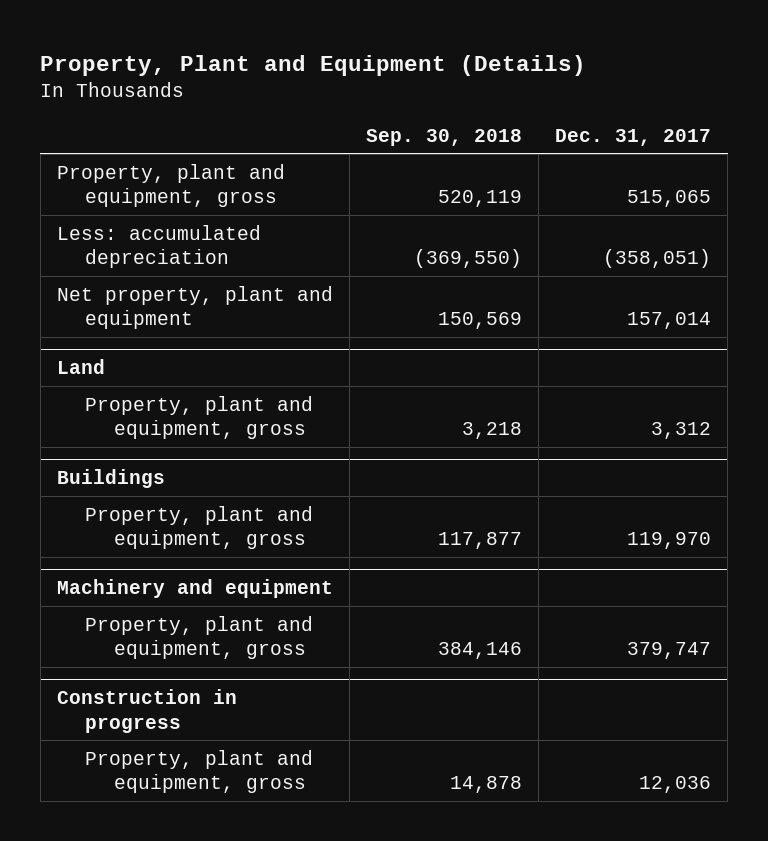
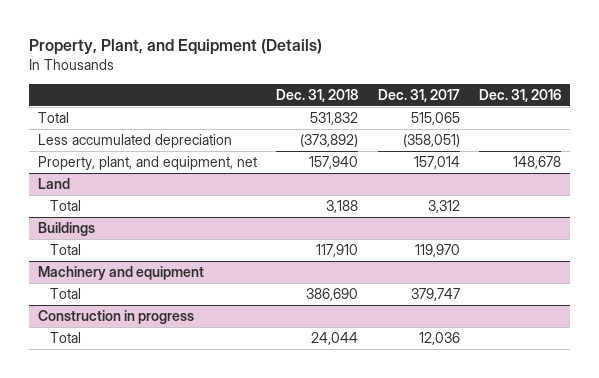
- Property, Plant and Equipment (Details)
+ Property, Plant, and Equipment (Details)
- | Sep. 30, 2018 | Dec. 31, 2017
+ | Dec. 31, 2018 | Dec. 31, 2017 | Dec. 31, 2016
- Property, plant and equipment, gross | 520,119 | 515,065
- Less: accumulated depreciation | (369,550) | (358,051)
- Net property, plant and equipment | 150,569 | 157,014
+ Total | 531,832 | 515,065 |
+ Less accumulated depreciation | (373,892) | (358,051) |
+ Property, plant, and equipment, net | 157,940 | 157,014 | 148,678
@ Land
- Property, plant and equipment, gross | 3,218 | 3,312
+ Total | 3,188 | 3,312 |
@ Buildings
- Property, plant and equipment, gross | 117,877 | 119,970
+ Total | 117,910 | 119,970 |
@ Machinery and equipment
- Property, plant and equipment, gross | 384,146 | 379,747
+ Total | 386,690 | 379,747 |
@ Construction in progress
- Property, plant and equipment, gross | 14,878 | 12,036
+ Total | 24,044 | 12,036 |

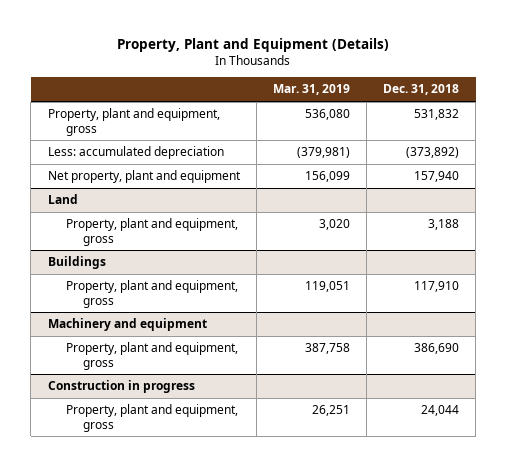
- Property, Plant, and Equipment (Details)
+ Property, Plant and Equipment (Details)
- | Dec. 31, 2018 | Dec. 31, 2017 | Dec. 31, 2016
+ | Mar. 31, 2019 | Dec. 31, 2018
- Total | 531,832 | 515,065 |
- Less accumulated depreciation | (373,892) | (358,051) |
- Property, plant, and equipment, net | 157,940 | 157,014 | 148,678
+ Property, plant and equipment, gross | 536,080 | 531,832
+ Less: accumulated depreciation | (379,981) | (373,892)
+ Net property, plant and equipment | 156,099 | 157,940
@ Land
- Total | 3,188 | 3,312 |
+ Property, plant and equipment, gross | 3,020 | 3,188
@ Buildings
- Total | 117,910 | 119,970 |
+ Property, plant and equipment, gross | 119,051 | 117,910
@ Machinery and equipment
- Total | 386,690 | 379,747 |
+ Property, plant and equipment, gross | 387,758 | 386,690
@ Construction in progress
- Total | 24,044 | 12,036 |
+ Property, plant and equipment, gross | 26,251 | 24,044

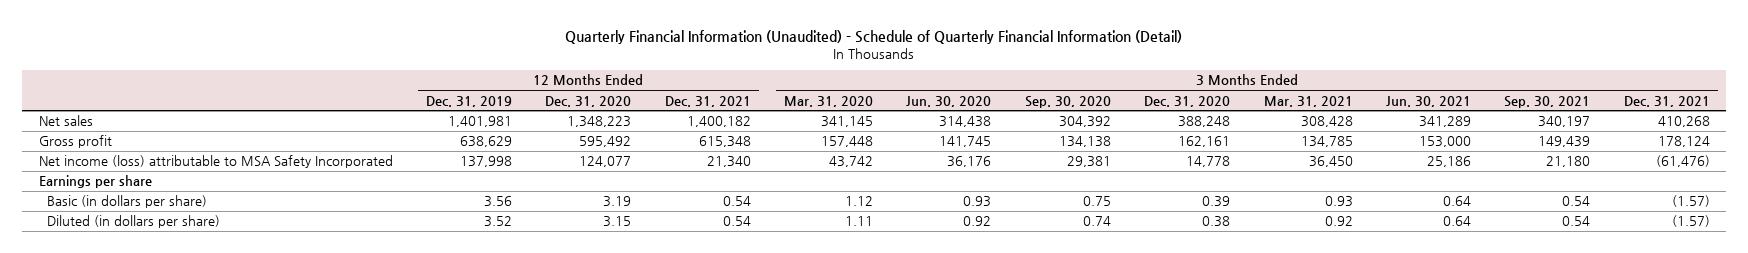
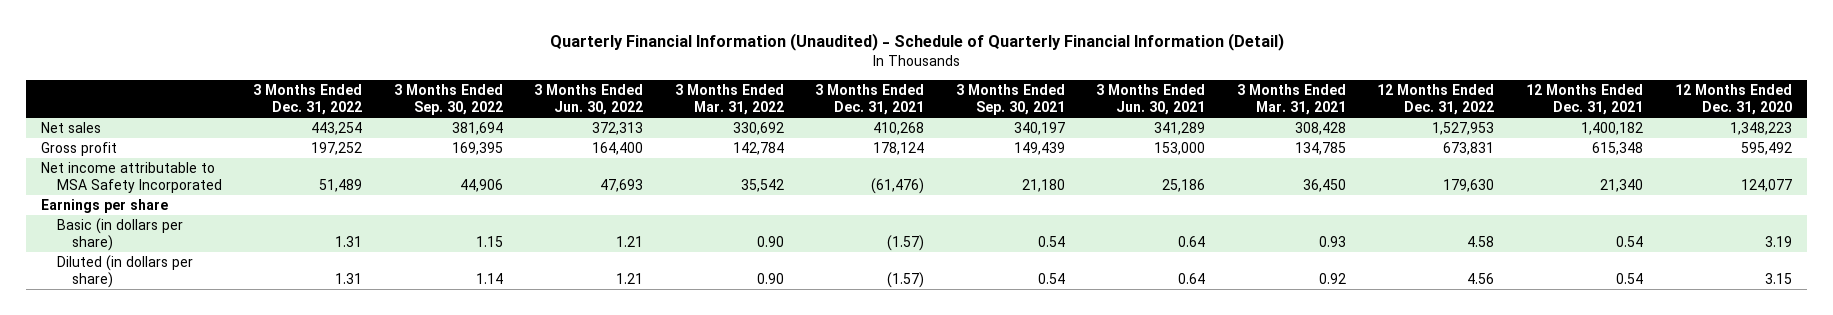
- | 12 Months Ended Dec. 31, 2019 | 12 Months Ended Dec. 31, 2020 | 12 Months Ended Dec. 31, 2021 | 3 Months Ended Mar. 31, 2020 | 3 Months Ended Jun. 30, 2020 | 3 Months Ended Sep. 30, 2020 | 3 Months Ended Dec. 31, 2020 | 3 Months Ended Mar. 31, 2021 | 3 Months Ended Jun. 30, 2021 | 3 Months Ended Sep. 30, 2021 | 3 Months Ended Dec. 31, 2021
+ | 3 Months Ended Dec. 31, 2022 | 3 Months Ended Sep. 30, 2022 | 3 Months Ended Jun. 30, 2022 | 3 Months Ended Mar. 31, 2022 | 3 Months Ended Dec. 31, 2021 | 3 Months Ended Sep. 30, 2021 | 3 Months Ended Jun. 30, 2021 | 3 Months Ended Mar. 31, 2021 | 12 Months Ended Dec. 31, 2022 | 12 Months Ended Dec. 31, 2021 | 12 Months Ended Dec. 31, 2020
- Net income (loss) attributable to MSA Safety Incorporated | 137,998 | 124,077 | 21,340 | 43,742 | 36,176 | 29,381 | 14,778 | 36,450 | 25,186 | 21,180 | (61,476)
+ Net income attributable to MSA Safety Incorporated | 51,489 | 44,906 | 47,693 | 35,542 | (61,476) | 21,180 | 25,186 | 36,450 | 179,630 | 21,340 | 124,077

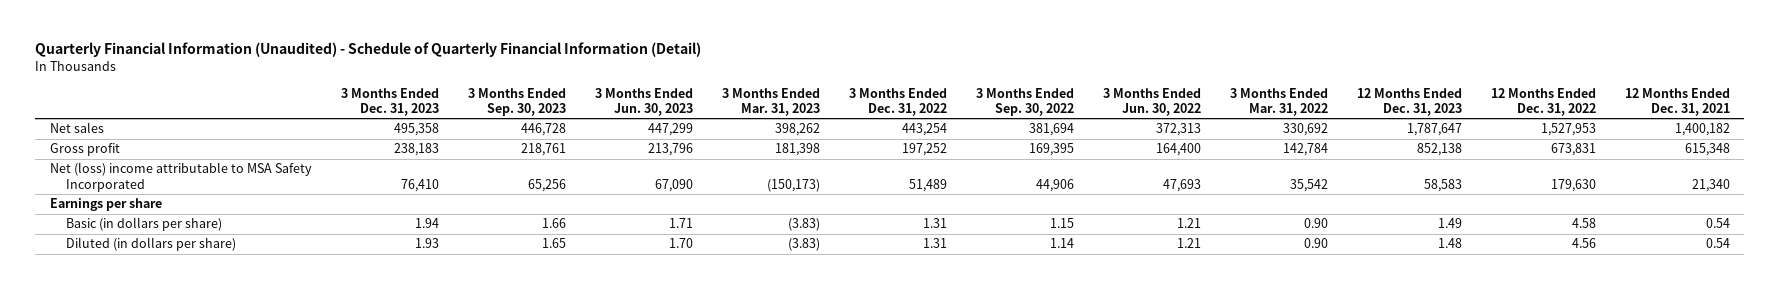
- | 3 Months Ended Dec. 31, 2022 | 3 Months Ended Sep. 30, 2022 | 3 Months Ended Jun. 30, 2022 | 3 Months Ended Mar. 31, 2022 | 3 Months Ended Dec. 31, 2021 | 3 Months Ended Sep. 30, 2021 | 3 Months Ended Jun. 30, 2021 | 3 Months Ended Mar. 31, 2021 | 12 Months Ended Dec. 31, 2022 | 12 Months Ended Dec. 31, 2021 | 12 Months Ended Dec. 31, 2020
+ | 3 Months Ended Dec. 31, 2023 | 3 Months Ended Sep. 30, 2023 | 3 Months Ended Jun. 30, 2023 | 3 Months Ended Mar. 31, 2023 | 3 Months Ended Dec. 31, 2022 | 3 Months Ended Sep. 30, 2022 | 3 Months Ended Jun. 30, 2022 | 3 Months Ended Mar. 31, 2022 | 12 Months Ended Dec. 31, 2023 | 12 Months Ended Dec. 31, 2022 | 12 Months Ended Dec. 31, 2021
- Net income attributable to MSA Safety Incorporated | 51,489 | 44,906 | 47,693 | 35,542 | (61,476) | 21,180 | 25,186 | 36,450 | 179,630 | 21,340 | 124,077
+ Net (loss) income attributable to MSA Safety Incorporated | 76,410 | 65,256 | 67,090 | (150,173) | 51,489 | 44,906 | 47,693 | 35,542 | 58,583 | 179,630 | 21,340

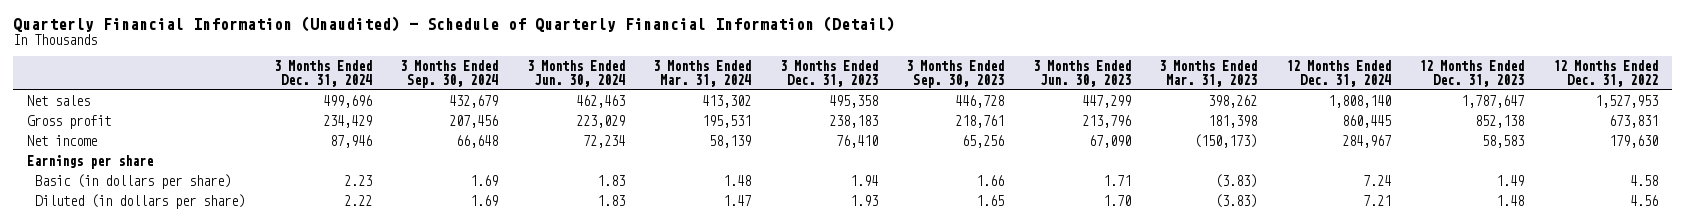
- | 3 Months Ended Dec. 31, 2023 | 3 Months Ended Sep. 30, 2023 | 3 Months Ended Jun. 30, 2023 | 3 Months Ended Mar. 31, 2023 | 3 Months Ended Dec. 31, 2022 | 3 Months Ended Sep. 30, 2022 | 3 Months Ended Jun. 30, 2022 | 3 Months Ended Mar. 31, 2022 | 12 Months Ended Dec. 31, 2023 | 12 Months Ended Dec. 31, 2022 | 12 Months Ended Dec. 31, 2021
+ | 3 Months Ended Dec. 31, 2024 | 3 Months Ended Sep. 30, 2024 | 3 Months Ended Jun. 30, 2024 | 3 Months Ended Mar. 31, 2024 | 3 Months Ended Dec. 31, 2023 | 3 Months Ended Sep. 30, 2023 | 3 Months Ended Jun. 30, 2023 | 3 Months Ended Mar. 31, 2023 | 12 Months Ended Dec. 31, 2024 | 12 Months Ended Dec. 31, 2023 | 12 Months Ended Dec. 31, 2022
- Net (loss) income attributable to MSA Safety Incorporated | 76,410 | 65,256 | 67,090 | (150,173) | 51,489 | 44,906 | 47,693 | 35,542 | 58,583 | 179,630 | 21,340
+ Net income | 87,946 | 66,648 | 72,234 | 58,139 | 76,410 | 65,256 | 67,090 | (150,173) | 284,967 | 58,583 | 179,630

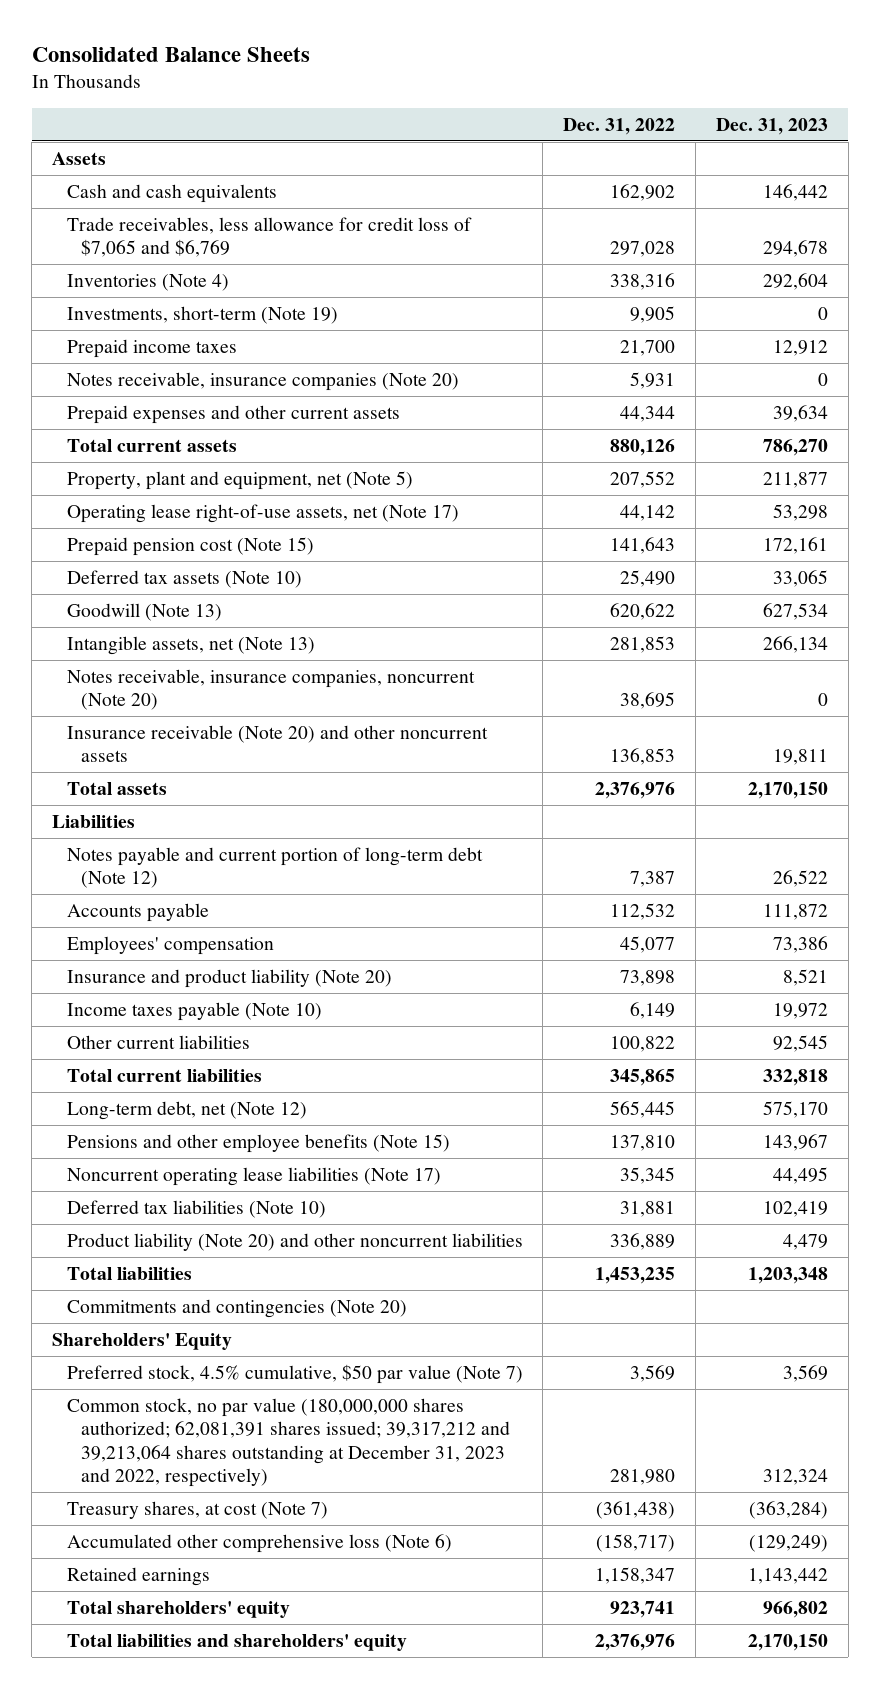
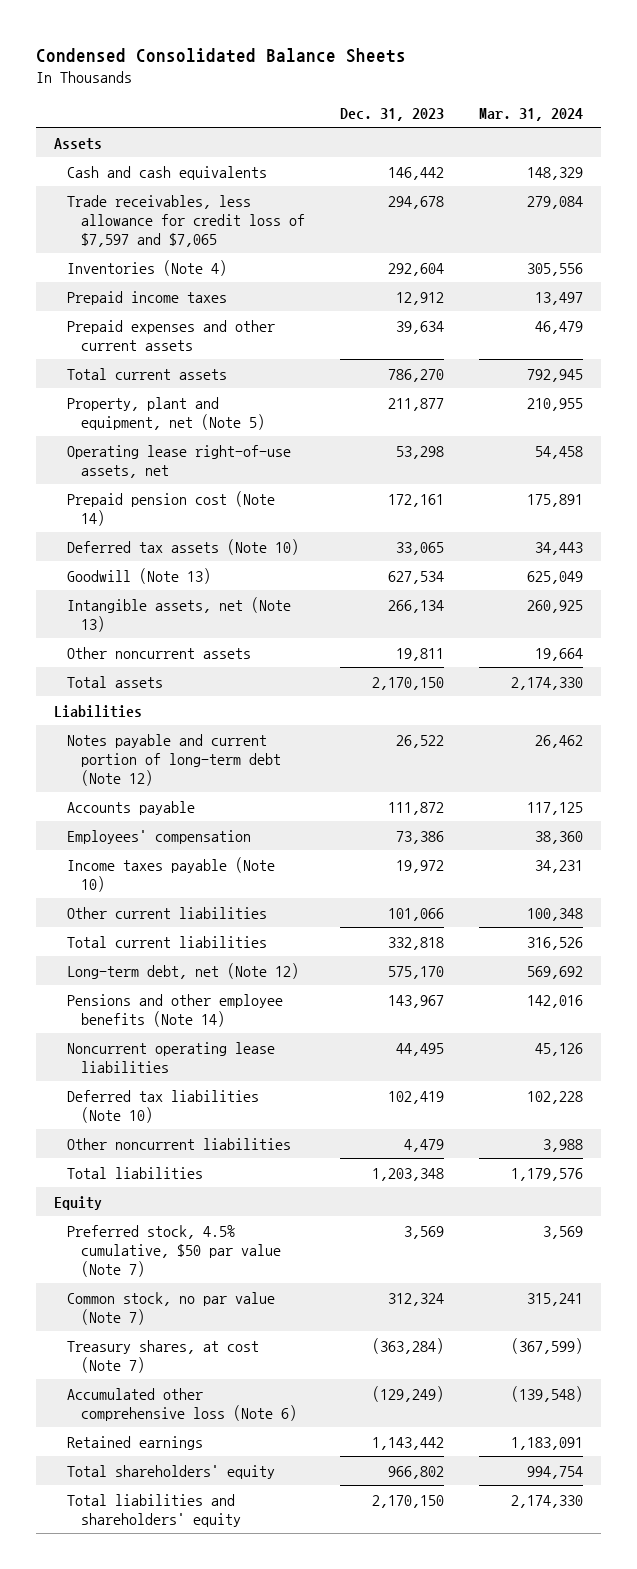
- Consolidated Balance Sheets
+ Condensed Consolidated Balance Sheets
- | Dec. 31, 2022 | Dec. 31, 2023
+ | Dec. 31, 2023 | Mar. 31, 2024
- Trade receivables, less allowance for credit loss of $7,065 and $6,769 | 297,028 | 294,678
+ Trade receivables, less allowance for credit loss of $7,597 and $7,065 | 294,678 | 279,084
- Investments, short-term (Note 19) | 9,905 | 0
- Notes receivable, insurance companies (Note 20) | 5,931 | 0
- Operating lease right-of-use assets, net (Note 17) | 44,142 | 53,298
- Prepaid pension cost (Note 15) | 141,643 | 172,161
+ Operating lease right-of-use assets, net | 53,298 | 54,458
+ Prepaid pension cost (Note 14) | 172,161 | 175,891
- Notes receivable, insurance companies, noncurrent (Note 20) | 38,695 | 0
- Insurance receivable (Note 20) and other noncurrent assets | 136,853 | 19,811
+ Other noncurrent assets | 19,811 | 19,664
- Insurance and product liability (Note 20) | 73,898 | 8,521
- Other current liabilities | 100,822 | 92,545
+ Other current liabilities | 101,066 | 100,348
- Pensions and other employee benefits (Note 15) | 137,810 | 143,967
- Noncurrent operating lease liabilities (Note 17) | 35,345 | 44,495
+ Pensions and other employee benefits (Note 14) | 143,967 | 142,016
+ Noncurrent operating lease liabilities | 44,495 | 45,126
- Product liability (Note 20) and other noncurrent liabilities | 336,889 | 4,479
+ Other noncurrent liabilities | 4,479 | 3,988
- Commitments and contingencies (Note 20)
- Shareholders' Equity
+ Equity
- Common stock, no par value (180,000,000 shares authorized; 62,081,391 shares issued; 39,317,212 and 39,213,064 shares outstanding at December 31, 2023 and 2022, respectively) | 281,980 | 312,324
+ Common stock, no par value (Note 7) | 312,324 | 315,241

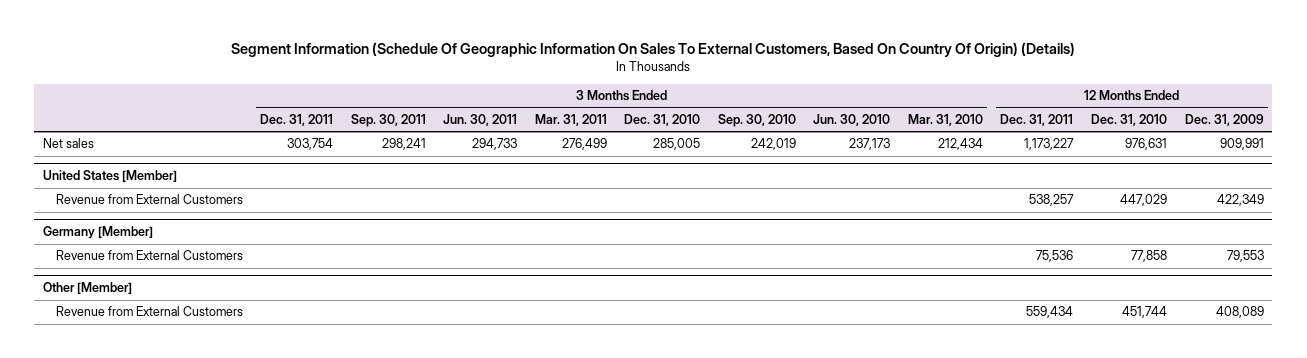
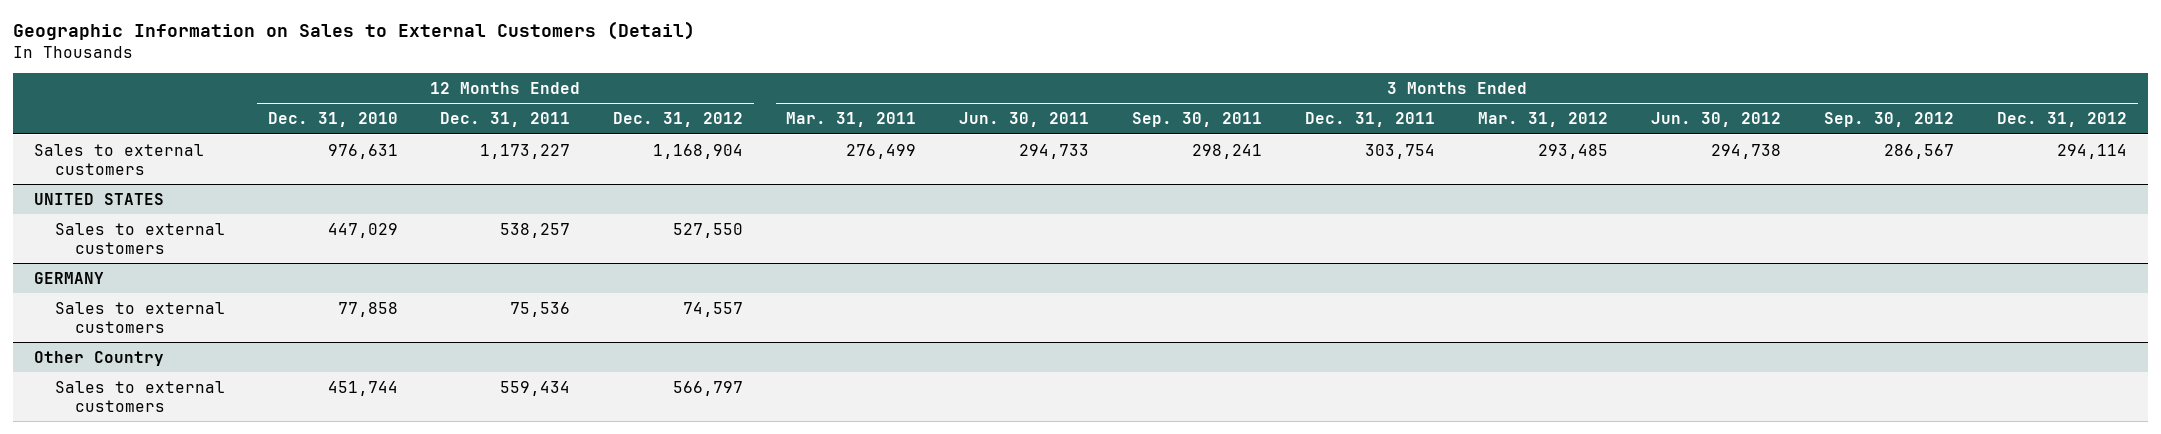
- Segment Information (Schedule Of Geographic Information On Sales To External Customers, Based On Country Of Origin) (Details)
+ Geographic Information on Sales to External Customers (Detail)
- | 3 Months Ended Dec. 31, 2011 | 3 Months Ended Sep. 30, 2011 | 3 Months Ended Jun. 30, 2011 | 3 Months Ended Mar. 31, 2011 | 3 Months Ended Dec. 31, 2010 | 3 Months Ended Sep. 30, 2010 | 3 Months Ended Jun. 30, 2010 | 3 Months Ended Mar. 31, 2010 | 12 Months Ended Dec. 31, 2011 | 12 Months Ended Dec. 31, 2010 | 12 Months Ended Dec. 31, 2009
+ | 12 Months Ended Dec. 31, 2010 | 12 Months Ended Dec. 31, 2011 | 12 Months Ended Dec. 31, 2012 | 3 Months Ended Mar. 31, 2011 | 3 Months Ended Jun. 30, 2011 | 3 Months Ended Sep. 30, 2011 | 3 Months Ended Dec. 31, 2011 | 3 Months Ended Mar. 31, 2012 | 3 Months Ended Jun. 30, 2012 | 3 Months Ended Sep. 30, 2012 | 3 Months Ended Dec. 31, 2012
- Net sales | 303,754 | 298,241 | 294,733 | 276,499 | 285,005 | 242,019 | 237,173 | 212,434 | 1,173,227 | 976,631 | 909,991
- United States [Member]
- Revenue from External Customers | | | | | | | | | 538,257 | 447,029 | 422,349
- Germany [Member]
- Revenue from External Customers | | | | | | | | | 75,536 | 77,858 | 79,553
- Other [Member]
- Revenue from External Customers | | | | | | | | | 559,434 | 451,744 | 408,089
+ Sales to external customers | 976,631 | 1,173,227 | 1,168,904 | 276,499 | 294,733 | 298,241 | 303,754 | 293,485 | 294,738 | 286,567 | 294,114
+ UNITED STATES
+ Sales to external customers | 447,029 | 538,257 | 527,550 | | | | | | | |
+ GERMANY
+ Sales to external customers | 77,858 | 75,536 | 74,557 | | | | | | | |
+ Other Country
+ Sales to external customers | 451,744 | 559,434 | 566,797 | | | | | | | |

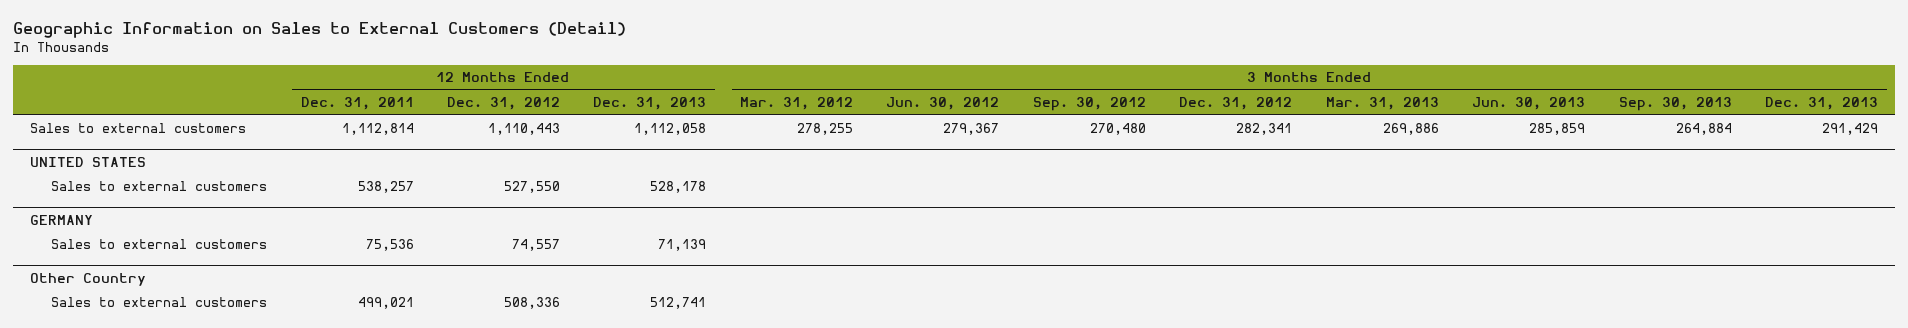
- | 12 Months Ended Dec. 31, 2010 | 12 Months Ended Dec. 31, 2011 | 12 Months Ended Dec. 31, 2012 | 3 Months Ended Mar. 31, 2011 | 3 Months Ended Jun. 30, 2011 | 3 Months Ended Sep. 30, 2011 | 3 Months Ended Dec. 31, 2011 | 3 Months Ended Mar. 31, 2012 | 3 Months Ended Jun. 30, 2012 | 3 Months Ended Sep. 30, 2012 | 3 Months Ended Dec. 31, 2012
+ | 12 Months Ended Dec. 31, 2011 | 12 Months Ended Dec. 31, 2012 | 12 Months Ended Dec. 31, 2013 | 3 Months Ended Mar. 31, 2012 | 3 Months Ended Jun. 30, 2012 | 3 Months Ended Sep. 30, 2012 | 3 Months Ended Dec. 31, 2012 | 3 Months Ended Mar. 31, 2013 | 3 Months Ended Jun. 30, 2013 | 3 Months Ended Sep. 30, 2013 | 3 Months Ended Dec. 31, 2013
- Sales to external customers | 976,631 | 1,173,227 | 1,168,904 | 276,499 | 294,733 | 298,241 | 303,754 | 293,485 | 294,738 | 286,567 | 294,114
+ Sales to external customers | 1,112,814 | 1,110,443 | 1,112,058 | 278,255 | 279,367 | 270,480 | 282,341 | 269,886 | 285,859 | 264,884 | 291,429
@ Other Country
- Sales to external customers | 451,744 | 559,434 | 566,797 | | | | | | | |
+ Sales to external customers | 499,021 | 508,336 | 512,741 | | | | | | | |

